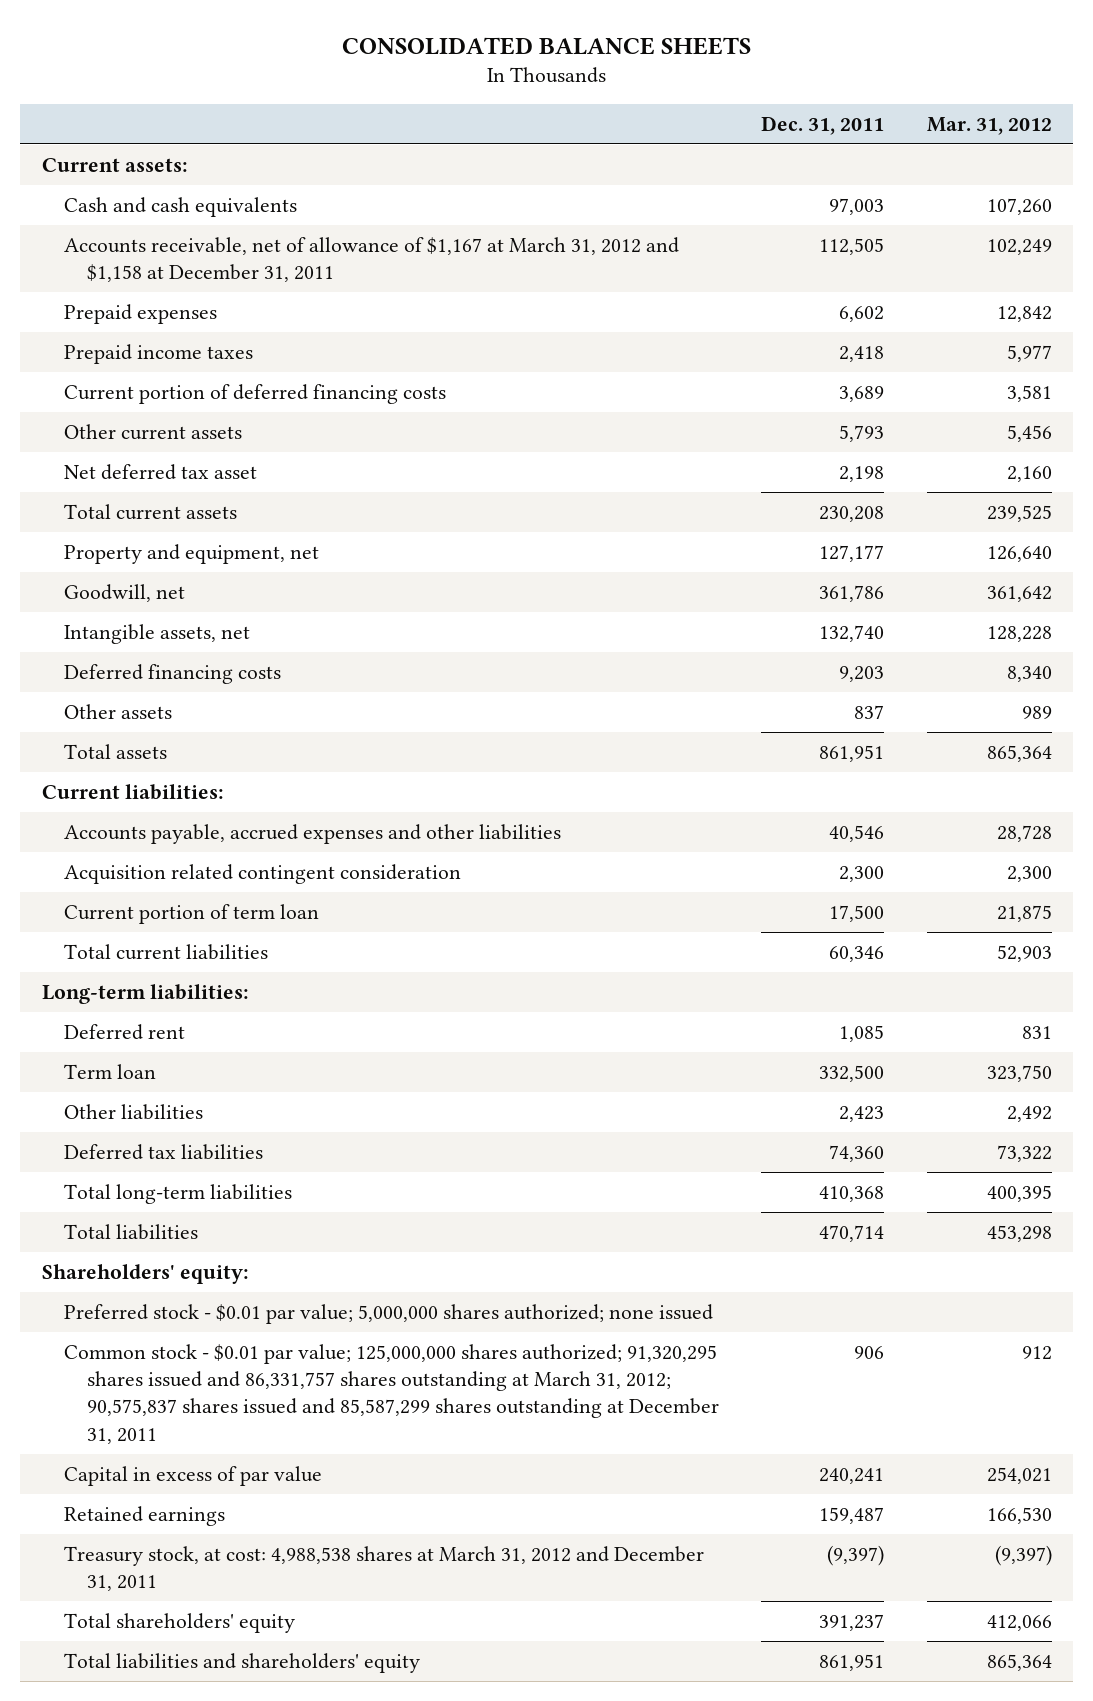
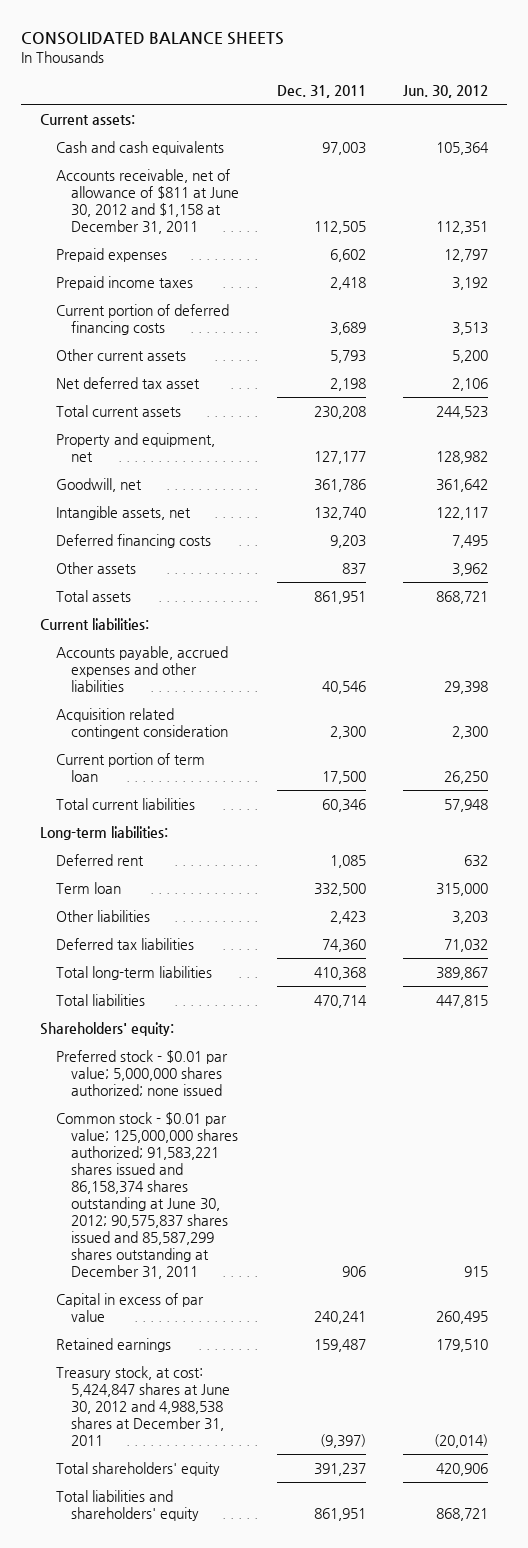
- | Dec. 31, 2011 | Mar. 31, 2012
+ | Dec. 31, 2011 | Jun. 30, 2012
- Accounts receivable, net of allowance of $1,167 at March 31, 2012 and $1,158 at December 31, 2011 | 112,505 | 102,249
+ Accounts receivable, net of allowance of $811 at June 30, 2012 and $1,158 at December 31, 2011 | 112,505 | 112,351
- Common stock - $0.01 par value; 125,000,000 shares authorized; 91,320,295 shares issued and 86,331,757 shares outstanding at March 31, 2012; 90,575,837 shares issued and 85,587,299 shares outstanding at December 31, 2011 | 906 | 912
+ Common stock - $0.01 par value; 125,000,000 shares authorized; 91,583,221 shares issued and 86,158,374 shares outstanding at June 30, 2012; 90,575,837 shares issued and 85,587,299 shares outstanding at December 31, 2011 | 906 | 915
- Treasury stock, at cost: 4,988,538 shares at March 31, 2012 and December 31, 2011 | (9,397) | (9,397)
+ Treasury stock, at cost: 5,424,847 shares at June 30, 2012 and 4,988,538 shares at December 31, 2011 | (9,397) | (20,014)

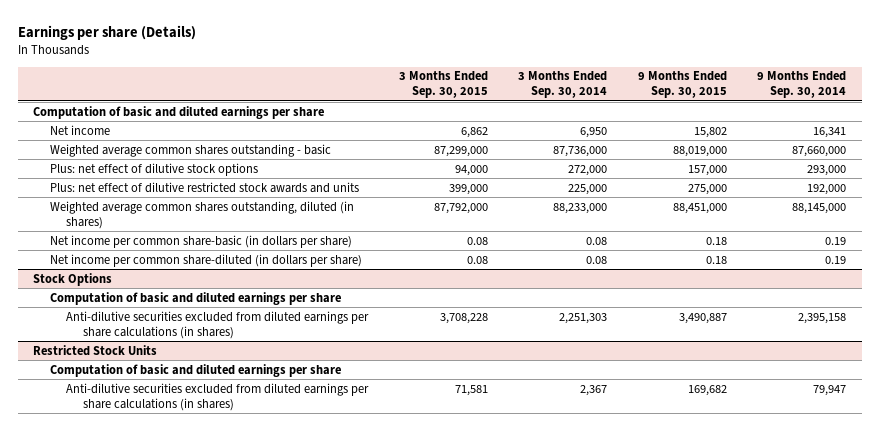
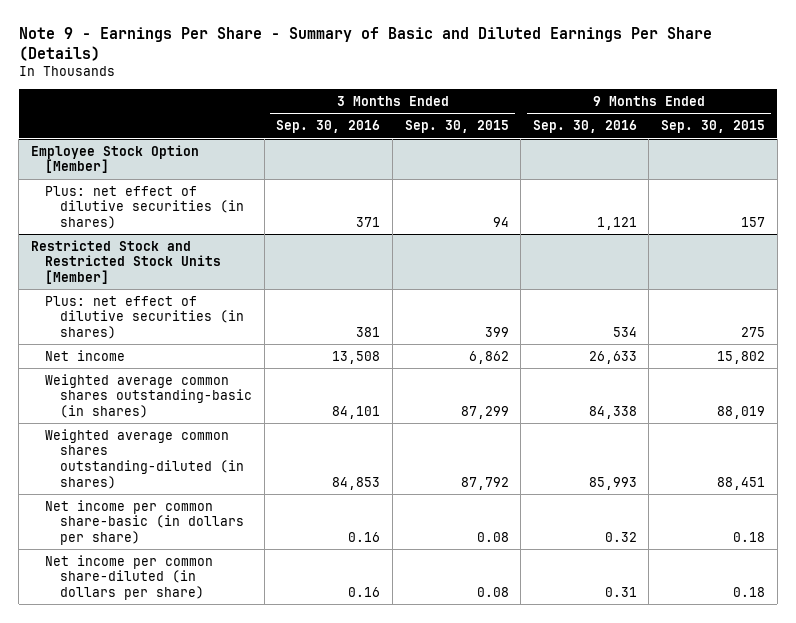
- Earnings per share (Details)
+ Note 9 - Earnings Per Share - Summary of Basic and Diluted Earnings Per Share (Details)
- | 3 Months Ended Sep. 30, 2015 | 3 Months Ended Sep. 30, 2014 | 9 Months Ended Sep. 30, 2015 | 9 Months Ended Sep. 30, 2014
+ | 3 Months Ended Sep. 30, 2016 | 3 Months Ended Sep. 30, 2015 | 9 Months Ended Sep. 30, 2016 | 9 Months Ended Sep. 30, 2015
- Computation of basic and diluted earnings per share
+ Employee Stock Option [Member]
+ Plus: net effect of dilutive securities (in shares) | 371 | 94 | 1,121 | 157
+ Restricted Stock and Restricted Stock Units [Member]
+ Plus: net effect of dilutive securities (in shares) | 381 | 399 | 534 | 275
- Weighted average common shares outstanding - basic | 87,299,000 | 87,736,000 | 88,019,000 | 87,660,000
- Plus: net effect of dilutive stock options | 94,000 | 272,000 | 157,000 | 293,000
- Plus: net effect of dilutive restricted stock awards and units | 399,000 | 225,000 | 275,000 | 192,000
- Weighted average common shares outstanding, diluted (in shares) | 87,792,000 | 88,233,000 | 88,451,000 | 88,145,000
+ Weighted average common shares outstanding-basic (in shares) | 84,101 | 87,299 | 84,338 | 88,019
+ Weighted average common shares outstanding-diluted (in shares) | 84,853 | 87,792 | 85,993 | 88,451
- Stock Options
- Computation of basic and diluted earnings per share
- Anti-dilutive securities excluded from diluted earnings per share calculations (in shares) | 3,708,228 | 2,251,303 | 3,490,887 | 2,395,158
- Restricted Stock Units
- Computation of basic and diluted earnings per share
- Anti-dilutive securities excluded from diluted earnings per share calculations (in shares) | 71,581 | 2,367 | 169,682 | 79,947

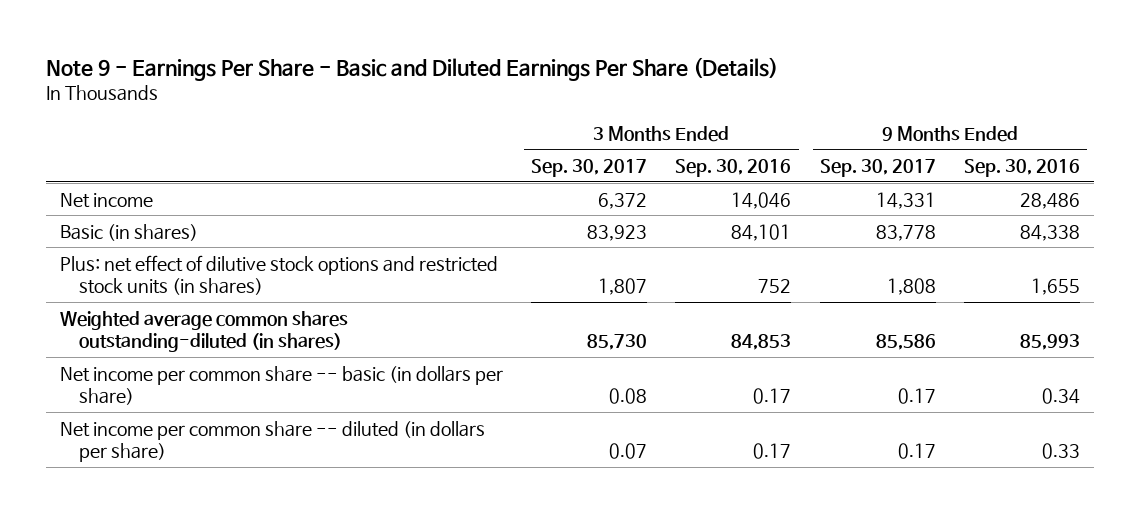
- Note 9 - Earnings Per Share - Summary of Basic and Diluted Earnings Per Share (Details)
+ Note 9 - Earnings Per Share - Basic and Diluted Earnings Per Share (Details)
- | 3 Months Ended Sep. 30, 2016 | 3 Months Ended Sep. 30, 2015 | 9 Months Ended Sep. 30, 2016 | 9 Months Ended Sep. 30, 2015
+ | 3 Months Ended Sep. 30, 2017 | 3 Months Ended Sep. 30, 2016 | 9 Months Ended Sep. 30, 2017 | 9 Months Ended Sep. 30, 2016
- Employee Stock Option [Member]
- Plus: net effect of dilutive securities (in shares) | 371 | 94 | 1,121 | 157
- Restricted Stock and Restricted Stock Units [Member]
- Plus: net effect of dilutive securities (in shares) | 381 | 399 | 534 | 275
- Net income | 13,508 | 6,862 | 26,633 | 15,802
- Weighted average common shares outstanding-basic (in shares) | 84,101 | 87,299 | 84,338 | 88,019
+ Net income | 6,372 | 14,046 | 14,331 | 28,486
+ Basic (in shares) | 83,923 | 84,101 | 83,778 | 84,338
+ Plus: net effect of dilutive stock options and restricted stock units (in shares) | 1,807 | 752 | 1,808 | 1,655
- Net income per common share-basic (in dollars per share) | 0.16 | 0.08 | 0.32 | 0.18
- Net income per common share-diluted (in dollars per share) | 0.16 | 0.08 | 0.31 | 0.18
+ Net income per common share -- basic (in dollars per share) | 0.08 | 0.17 | 0.17 | 0.34
+ Net income per common share -- diluted (in dollars per share) | 0.07 | 0.17 | 0.17 | 0.33

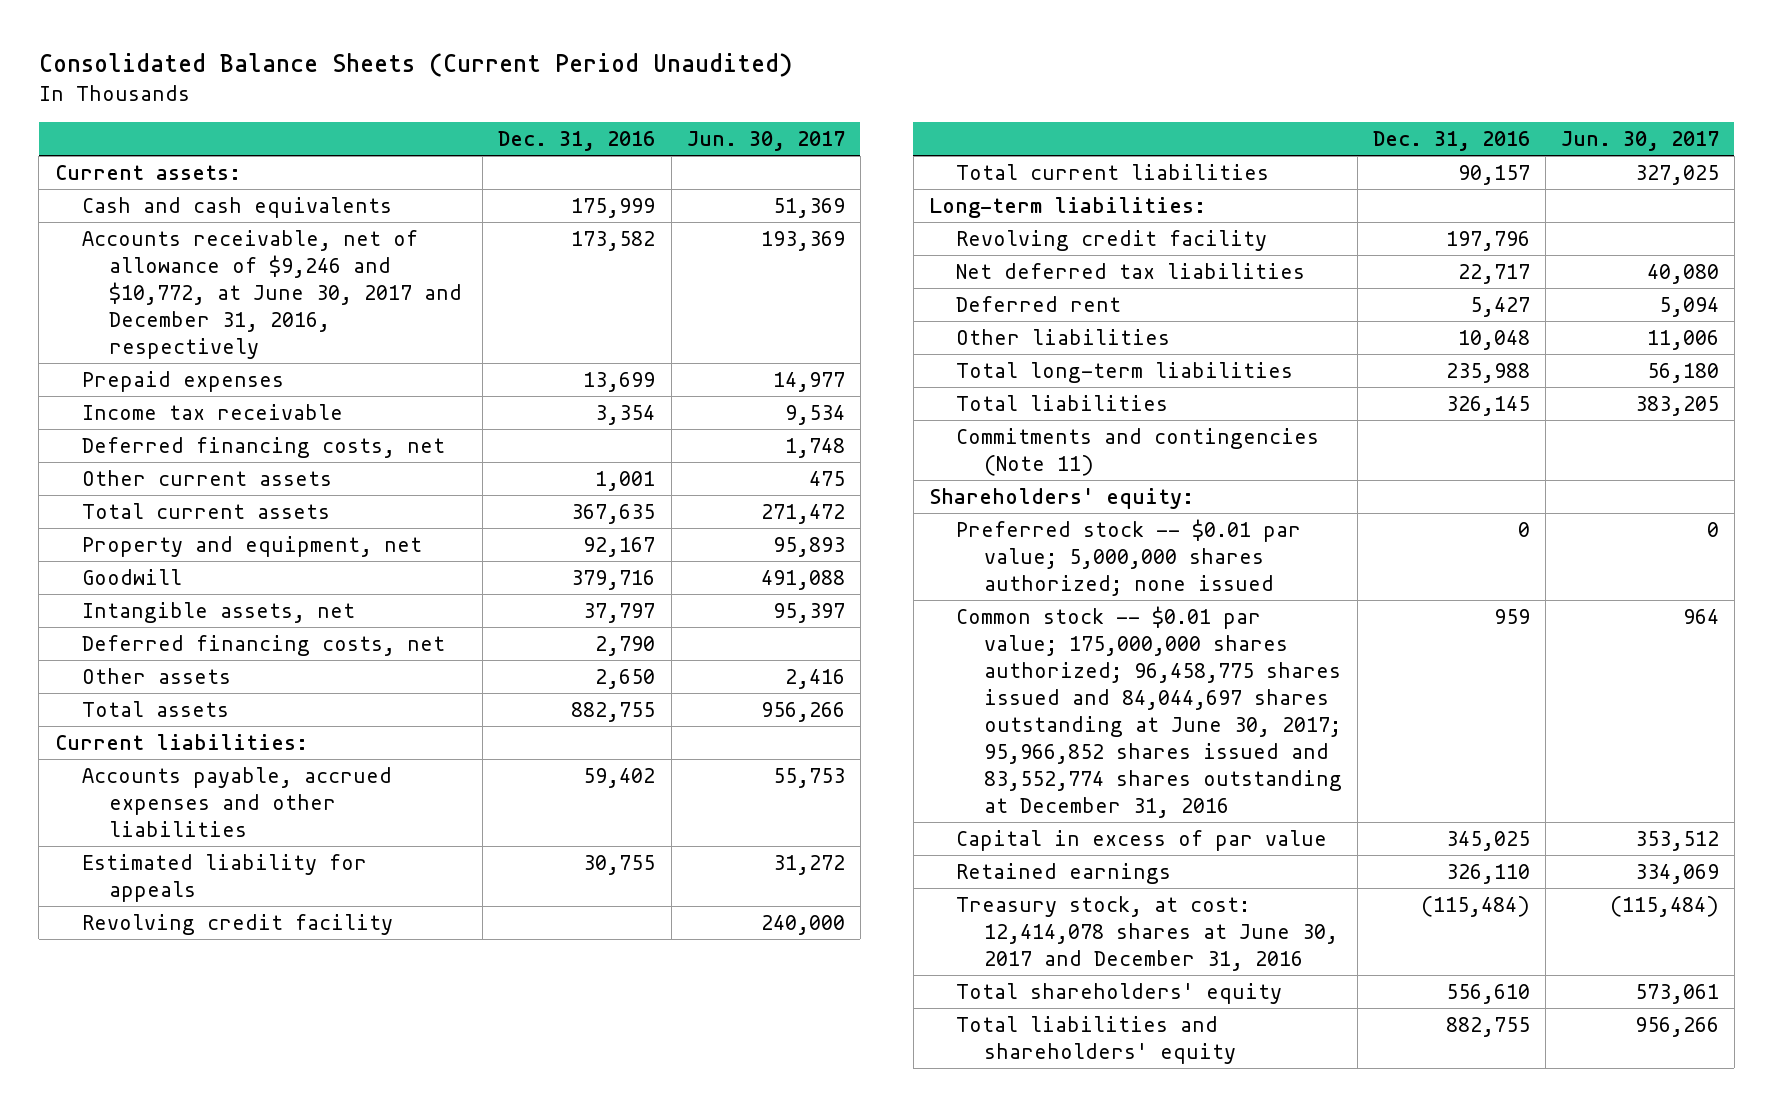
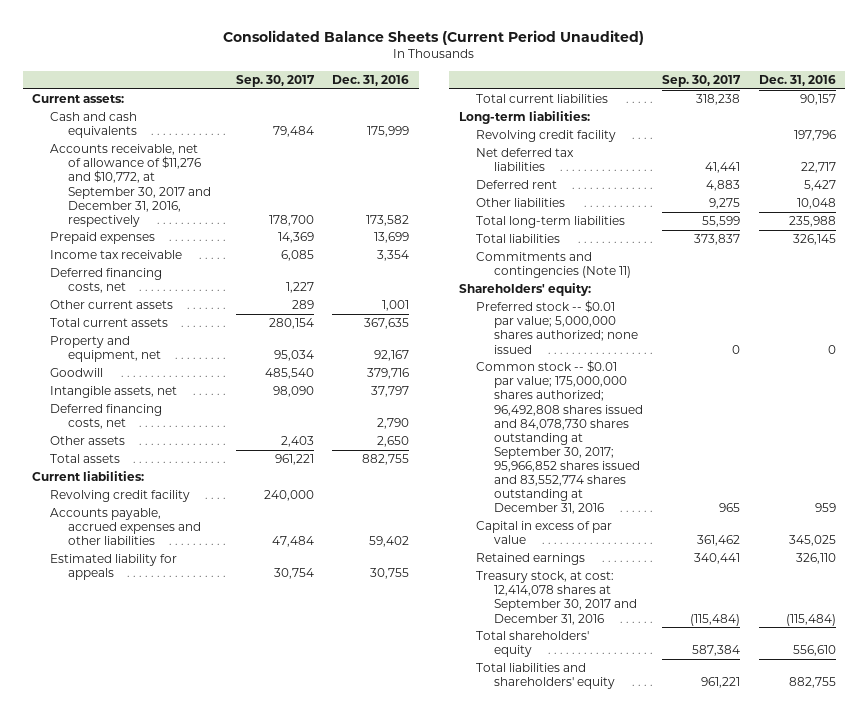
- | Dec. 31, 2016 | Jun. 30, 2017
+ | Sep. 30, 2017 | Dec. 31, 2016
- Accounts receivable, net of allowance of $9,246 and $10,772, at June 30, 2017 and December 31, 2016, respectively | 173,582 | 193,369
+ Accounts receivable, net of allowance of $11,276 and $10,772, at September 30, 2017 and December 31, 2016, respectively | 178,700 | 173,582
moved up: Revolving credit facility | 240,000 |
- Common stock -- $0.01 par value; 175,000,000 shares authorized; 96,458,775 shares issued and 84,044,697 shares outstanding at June 30, 2017; 95,966,852 shares issued and 83,552,774 shares outstanding at December 31, 2016 | 959 | 964
+ Common stock -- $0.01 par value; 175,000,000 shares authorized; 96,492,808 shares issued and 84,078,730 shares outstanding at September 30, 2017; 95,966,852 shares issued and 83,552,774 shares outstanding at December 31, 2016 | 965 | 959
- Treasury stock, at cost: 12,414,078 shares at June 30, 2017 and December 31, 2016 | (115,484) | (115,484)
+ Treasury stock, at cost: 12,414,078 shares at September 30, 2017 and December 31, 2016 | (115,484) | (115,484)

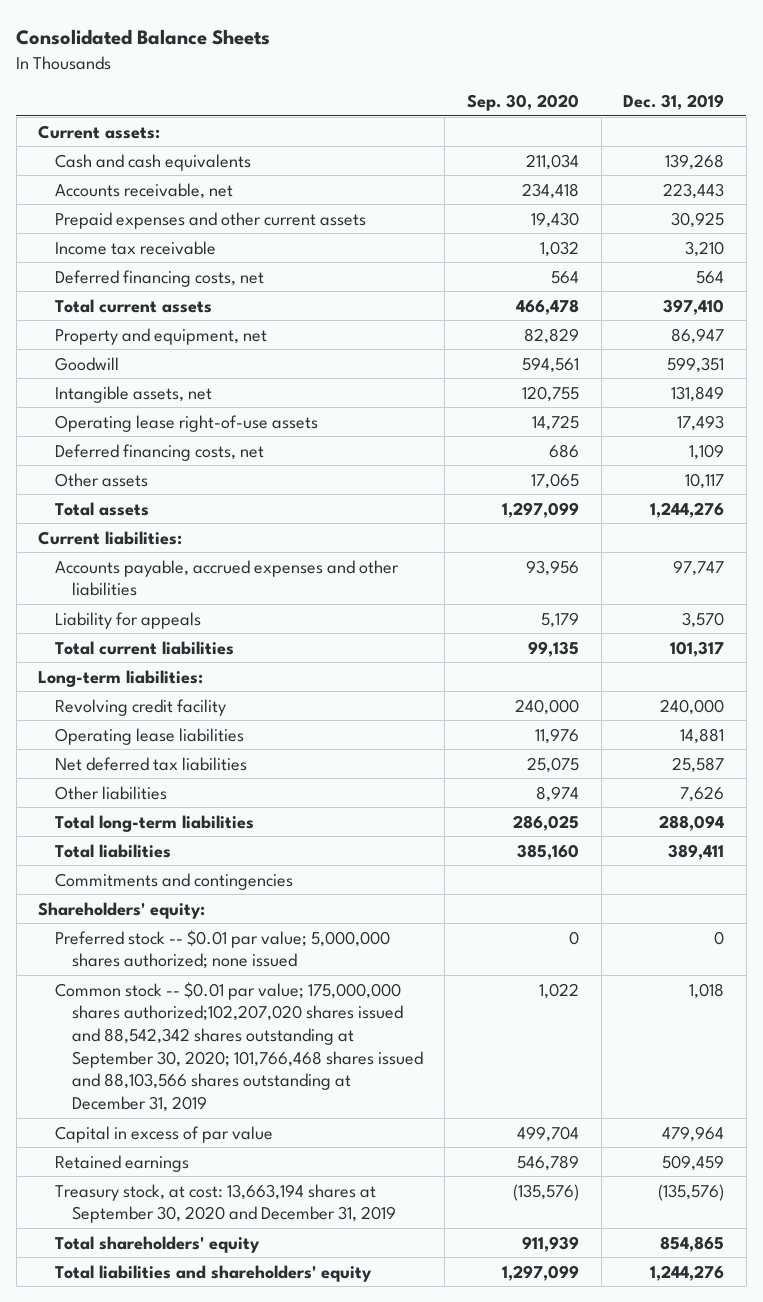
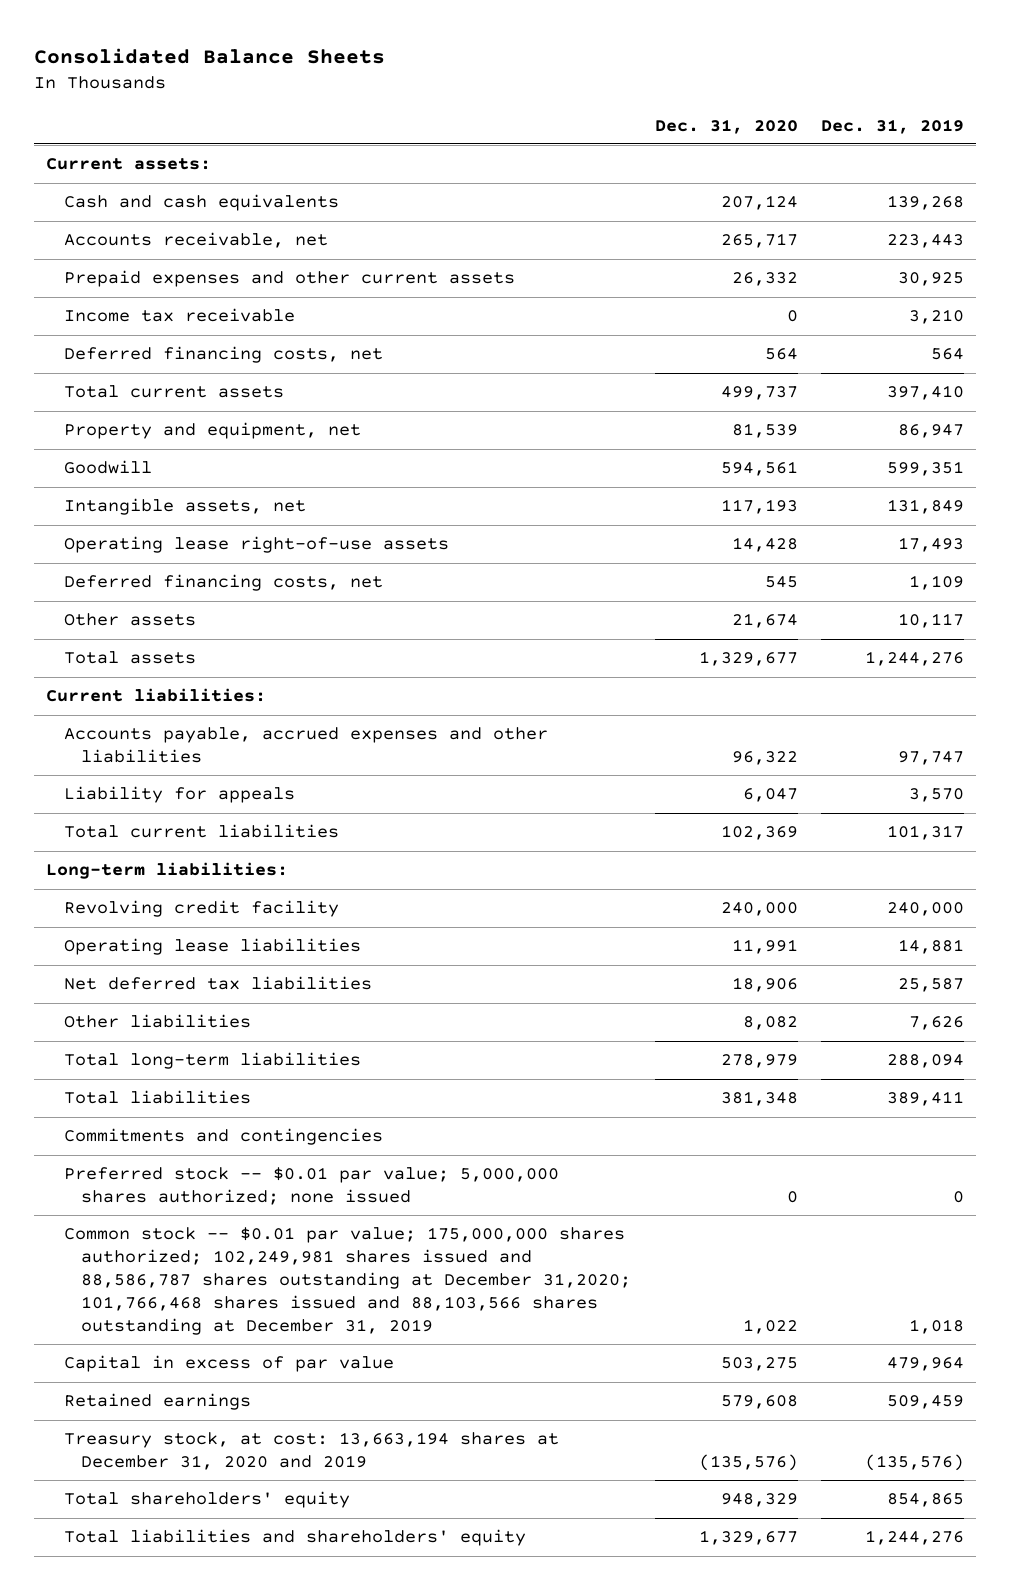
- | Sep. 30, 2020 | Dec. 31, 2019
+ | Dec. 31, 2020 | Dec. 31, 2019
- Shareholders' equity:
- Common stock -- $0.01 par value; 175,000,000 shares authorized;102,207,020 shares issued and 88,542,342 shares outstanding at September 30, 2020; 101,766,468 shares issued and 88,103,566 shares outstanding at December 31, 2019 | 1,022 | 1,018
+ Common stock -- $0.01 par value; 175,000,000 shares authorized; 102,249,981 shares issued and 88,586,787 shares outstanding at December 31,2020; 101,766,468 shares issued and 88,103,566 shares outstanding at December 31, 2019 | 1,022 | 1,018
- Treasury stock, at cost: 13,663,194 shares at September 30, 2020 and December 31, 2019 | (135,576) | (135,576)
+ Treasury stock, at cost: 13,663,194 shares at December 31, 2020 and 2019 | (135,576) | (135,576)

